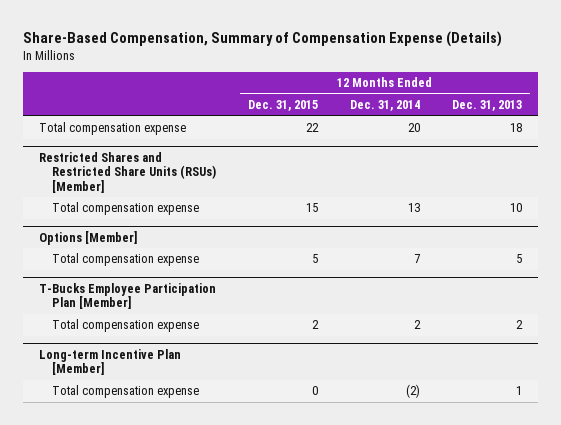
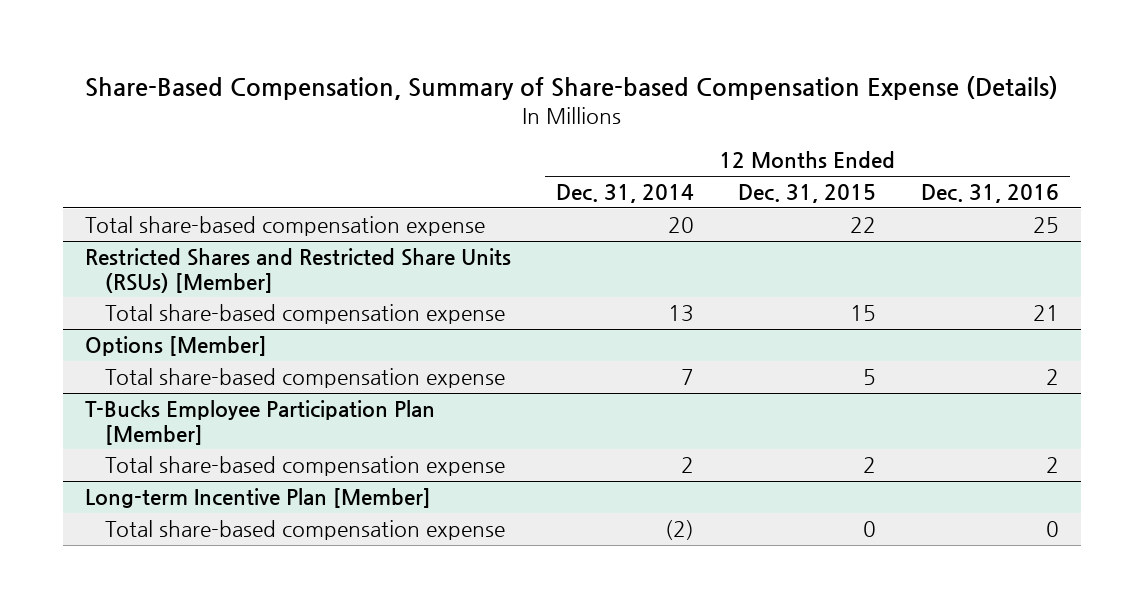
- Share-Based Compensation, Summary of Compensation Expense (Details)
+ Share-Based Compensation, Summary of Share-based Compensation Expense (Details)
- | 12 Months Ended Dec. 31, 2015 | 12 Months Ended Dec. 31, 2014 | 12 Months Ended Dec. 31, 2013
+ | 12 Months Ended Dec. 31, 2014 | 12 Months Ended Dec. 31, 2015 | 12 Months Ended Dec. 31, 2016
- Total compensation expense | 22 | 20 | 18
+ Total share-based compensation expense | 20 | 22 | 25
@ Restricted Shares and Restricted Share Units (RSUs) [Member]
- Total compensation expense | 15 | 13 | 10
+ Total share-based compensation expense | 13 | 15 | 21
@ Options [Member]
- Total compensation expense | 5 | 7 | 5
+ Total share-based compensation expense | 7 | 5 | 2
@ T-Bucks Employee Participation Plan [Member]
- Total compensation expense | 2 | 2 | 2
+ Total share-based compensation expense | 2 | 2 | 2
@ Long-term Incentive Plan [Member]
- Total compensation expense | 0 | (2) | 1
+ Total share-based compensation expense | (2) | 0 | 0

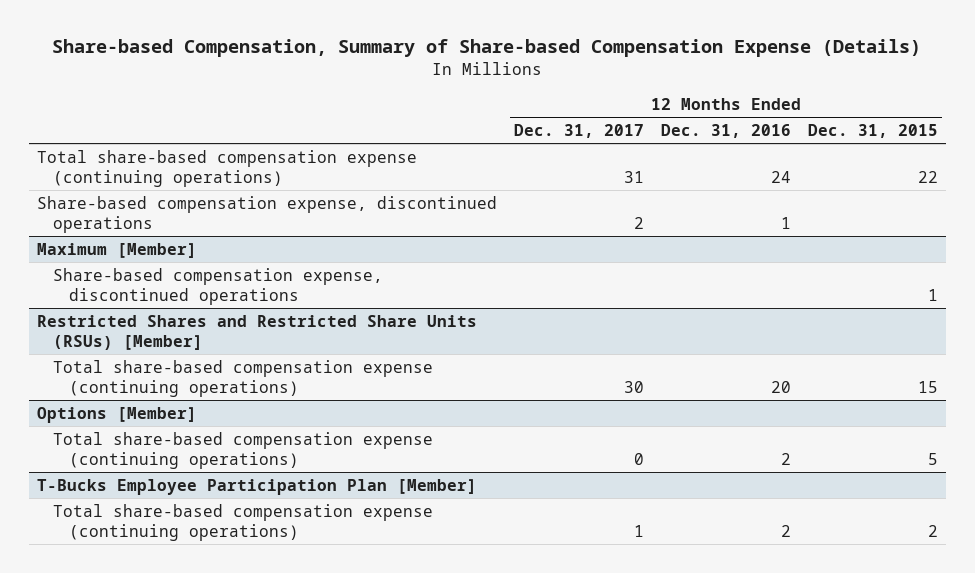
- Share-Based Compensation, Summary of Share-based Compensation Expense (Details)
+ Share-based Compensation, Summary of Share-based Compensation Expense (Details)
- | 12 Months Ended Dec. 31, 2014 | 12 Months Ended Dec. 31, 2015 | 12 Months Ended Dec. 31, 2016
+ | 12 Months Ended Dec. 31, 2017 | 12 Months Ended Dec. 31, 2016 | 12 Months Ended Dec. 31, 2015
- Total share-based compensation expense | 20 | 22 | 25
+ Total share-based compensation expense (continuing operations) | 31 | 24 | 22
+ Share-based compensation expense, discontinued operations | 2 | 1 |
+ Maximum [Member]
+ Share-based compensation expense, discontinued operations | | | 1
@ Restricted Shares and Restricted Share Units (RSUs) [Member]
- Total share-based compensation expense | 13 | 15 | 21
+ Total share-based compensation expense (continuing operations) | 30 | 20 | 15
@ Options [Member]
- Total share-based compensation expense | 7 | 5 | 2
+ Total share-based compensation expense (continuing operations) | 0 | 2 | 5
@ T-Bucks Employee Participation Plan [Member]
- Total share-based compensation expense | 2 | 2 | 2
- Long-term Incentive Plan [Member]
- Total share-based compensation expense | (2) | 0 | 0
@ T-Bucks Employee Participation Plan [Member]
+ Total share-based compensation expense (continuing operations) | 1 | 2 | 2

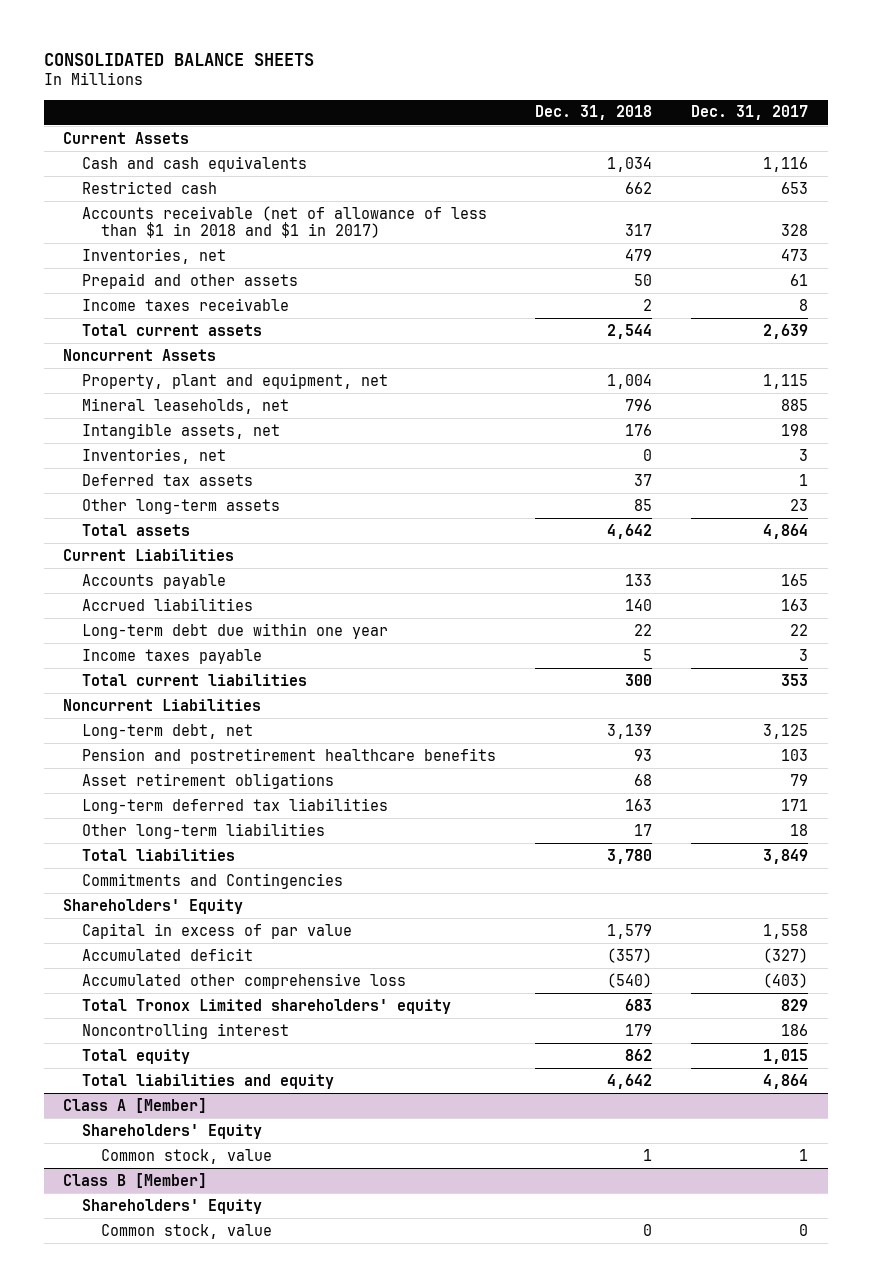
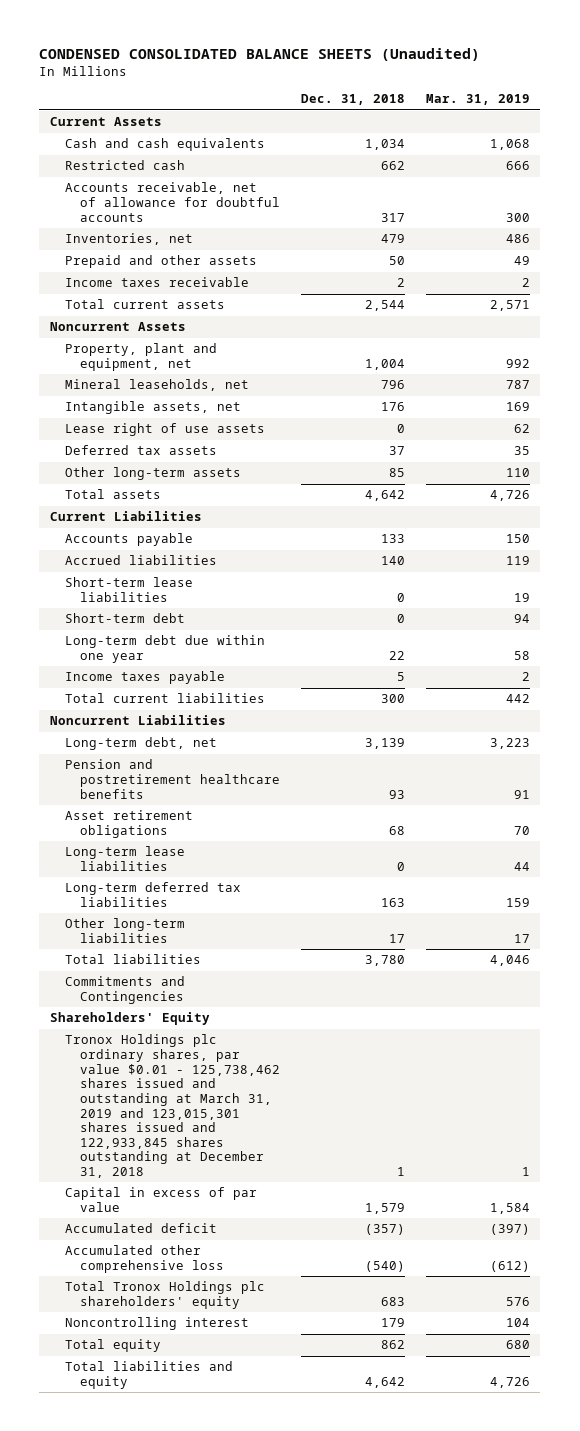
- CONSOLIDATED BALANCE SHEETS
+ CONDENSED CONSOLIDATED BALANCE SHEETS (Unaudited)
- | Dec. 31, 2018 | Dec. 31, 2017
+ | Dec. 31, 2018 | Mar. 31, 2019
- Accounts receivable (net of allowance of less than $1 in 2018 and $1 in 2017) | 317 | 328
+ Accounts receivable, net of allowance for doubtful accounts | 317 | 300
- Inventories, net | 0 | 3
+ Lease right of use assets | 0 | 62
+ Short-term lease liabilities | 0 | 19
+ Short-term debt | 0 | 94
+ Long-term lease liabilities | 0 | 44
+ Tronox Holdings plc ordinary shares, par value $0.01 - 125,738,462 shares issued and outstanding at March 31, 2019 and 123,015,301 shares issued and 122,933,845 shares outstanding at December 31, 2018 | 1 | 1
- Total Tronox Limited shareholders' equity | 683 | 829
+ Total Tronox Holdings plc shareholders' equity | 683 | 576
- Class A [Member]
- Shareholders' Equity
- Common stock, value | 1 | 1
- Class B [Member]
- Shareholders' Equity
- Common stock, value | 0 | 0

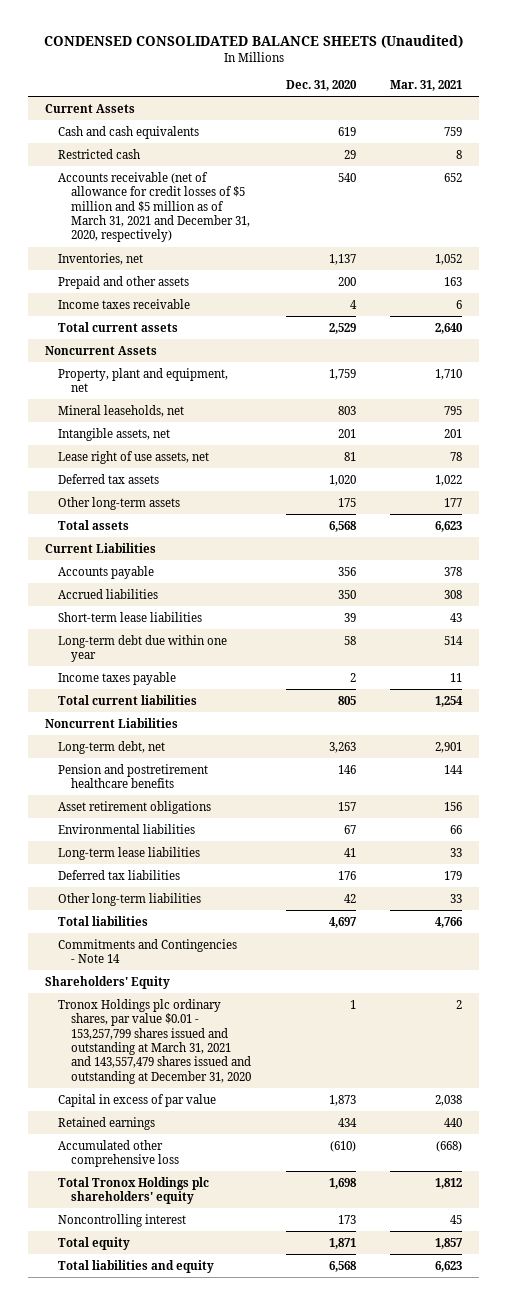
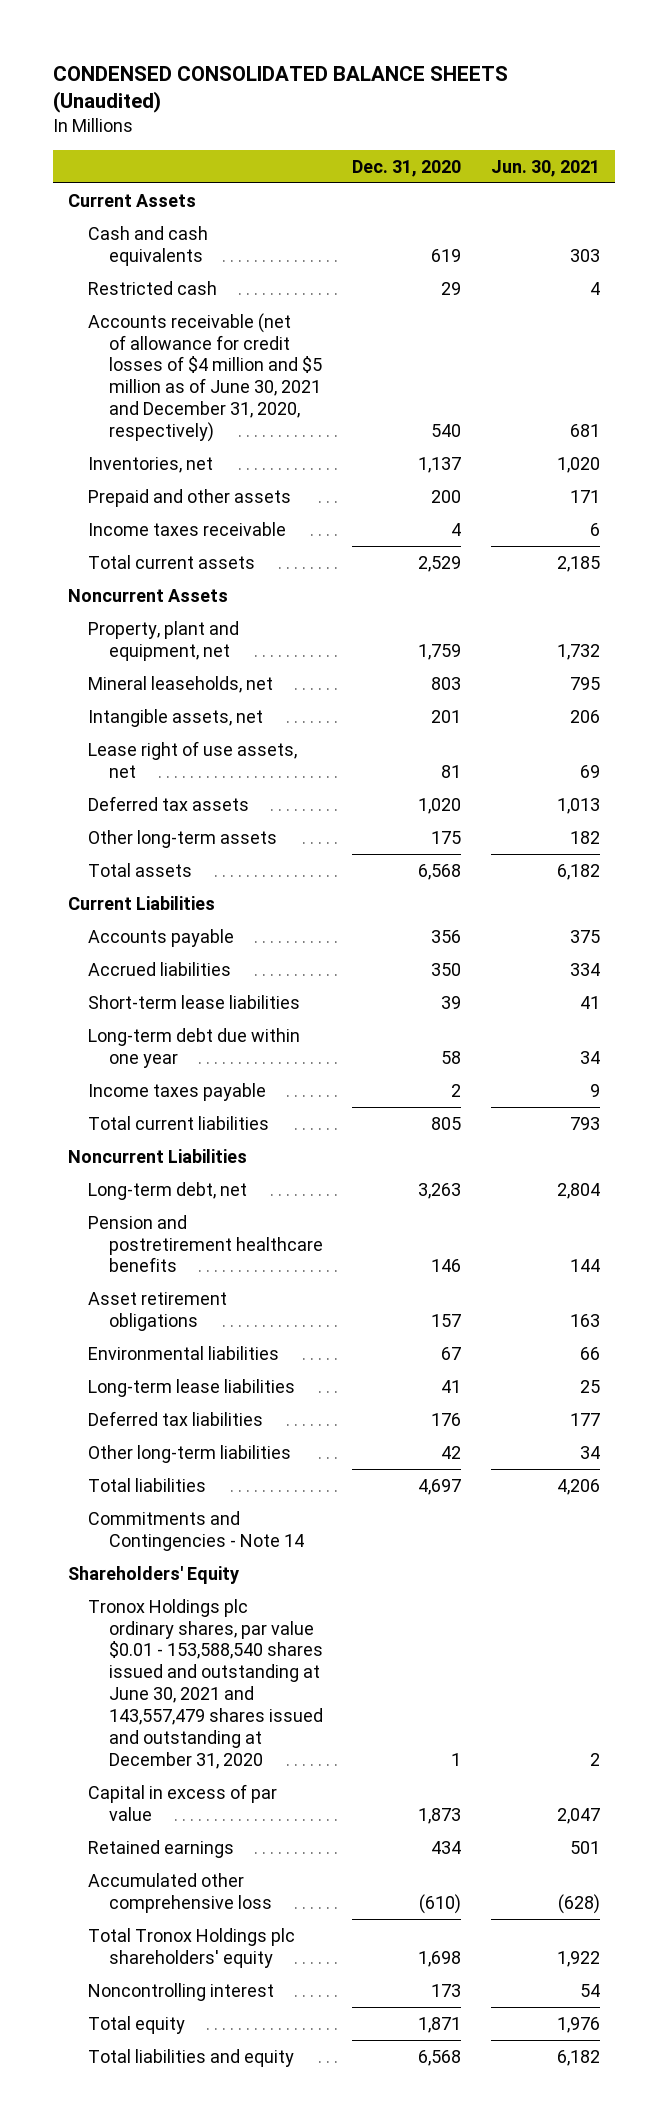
- | Dec. 31, 2020 | Mar. 31, 2021
+ | Dec. 31, 2020 | Jun. 30, 2021
- Accounts receivable (net of allowance for credit losses of $5 million and $5 million as of March 31, 2021 and December 31, 2020, respectively) | 540 | 652
+ Accounts receivable (net of allowance for credit losses of $4 million and $5 million as of June 30, 2021 and December 31, 2020, respectively) | 540 | 681
- Tronox Holdings plc ordinary shares, par value $0.01 - 153,257,799 shares issued and outstanding at March 31, 2021 and 143,557,479 shares issued and outstanding at December 31, 2020 | 1 | 2
+ Tronox Holdings plc ordinary shares, par value $0.01 - 153,588,540 shares issued and outstanding at June 30, 2021 and 143,557,479 shares issued and outstanding at December 31, 2020 | 1 | 2

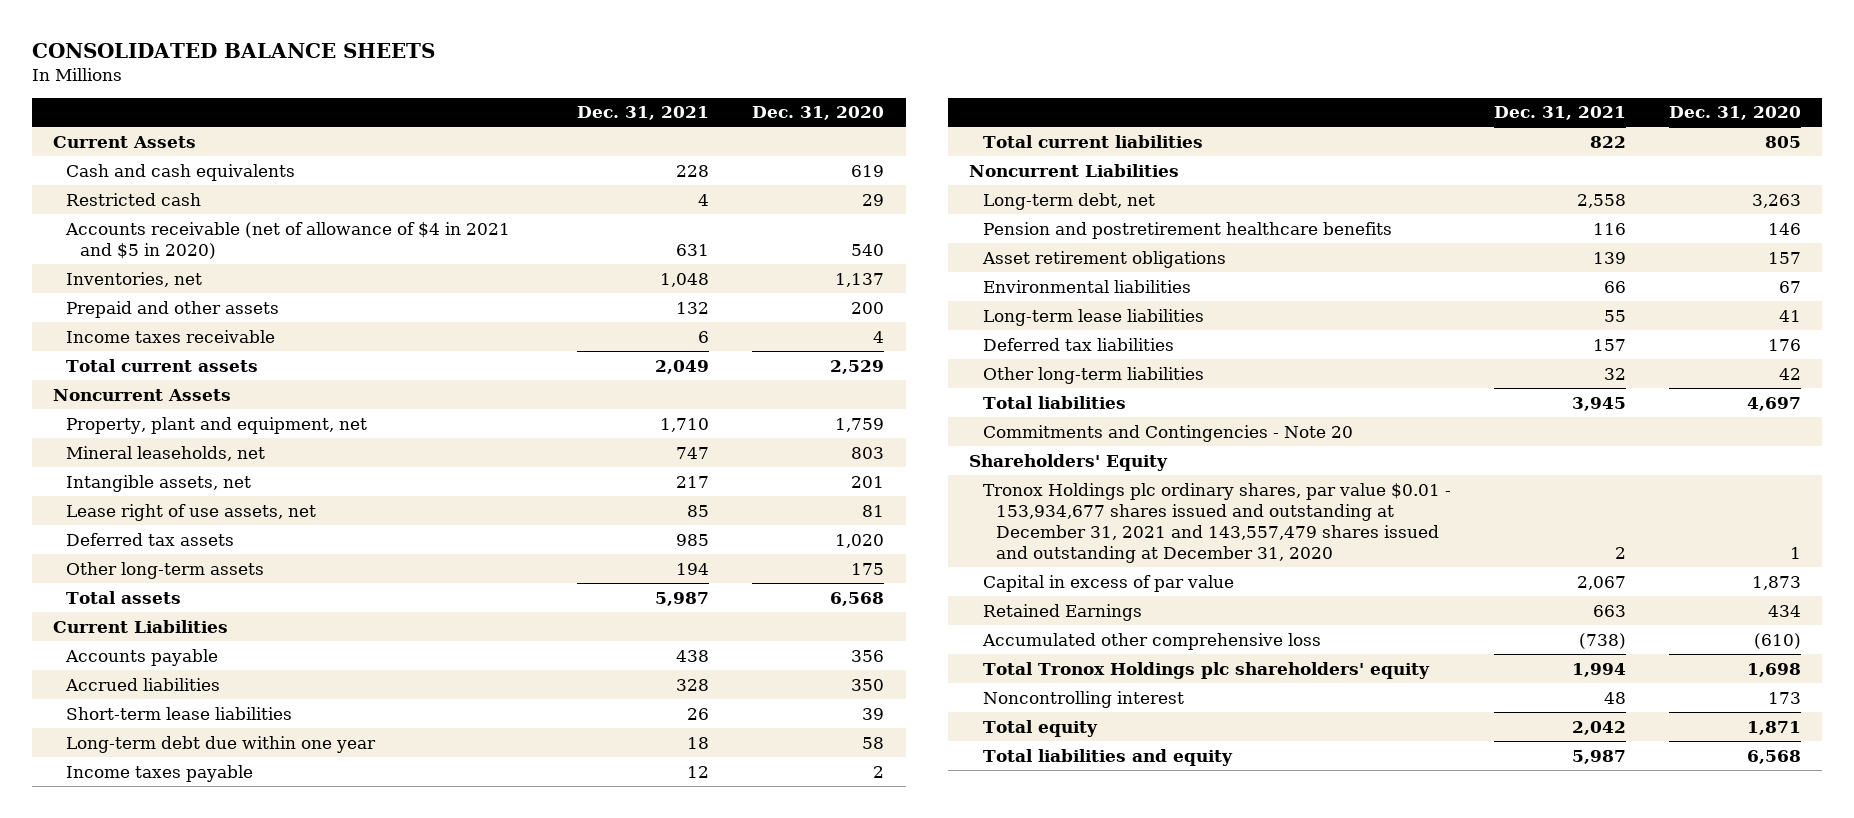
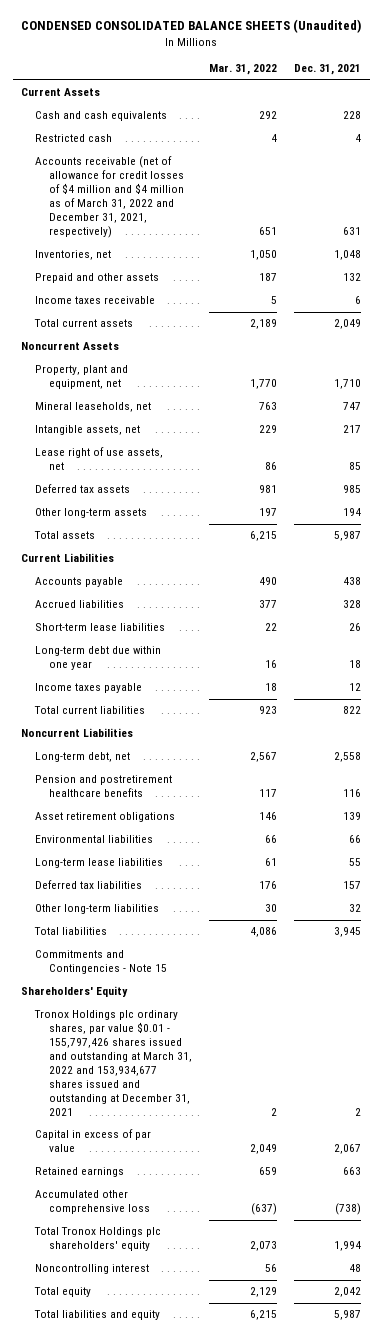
- CONSOLIDATED BALANCE SHEETS
+ CONDENSED CONSOLIDATED BALANCE SHEETS (Unaudited)
- | Dec. 31, 2021 | Dec. 31, 2020
+ | Mar. 31, 2022 | Dec. 31, 2021
- Accounts receivable (net of allowance of $4 in 2021 and $5 in 2020) | 631 | 540
+ Accounts receivable (net of allowance for credit losses of $4 million and $4 million as of March 31, 2022 and December 31, 2021, respectively) | 651 | 631
- Commitments and Contingencies - Note 20
+ Commitments and Contingencies - Note 15
- Tronox Holdings plc ordinary shares, par value $0.01 - 153,934,677 shares issued and outstanding at December 31, 2021 and 143,557,479 shares issued and outstanding at December 31, 2020 | 2 | 1
+ Tronox Holdings plc ordinary shares, par value $0.01 - 155,797,426 shares issued and outstanding at March 31, 2022 and 153,934,677 shares issued and outstanding at December 31, 2021 | 2 | 2
- Retained Earnings | 663 | 434
+ Retained earnings | 659 | 663

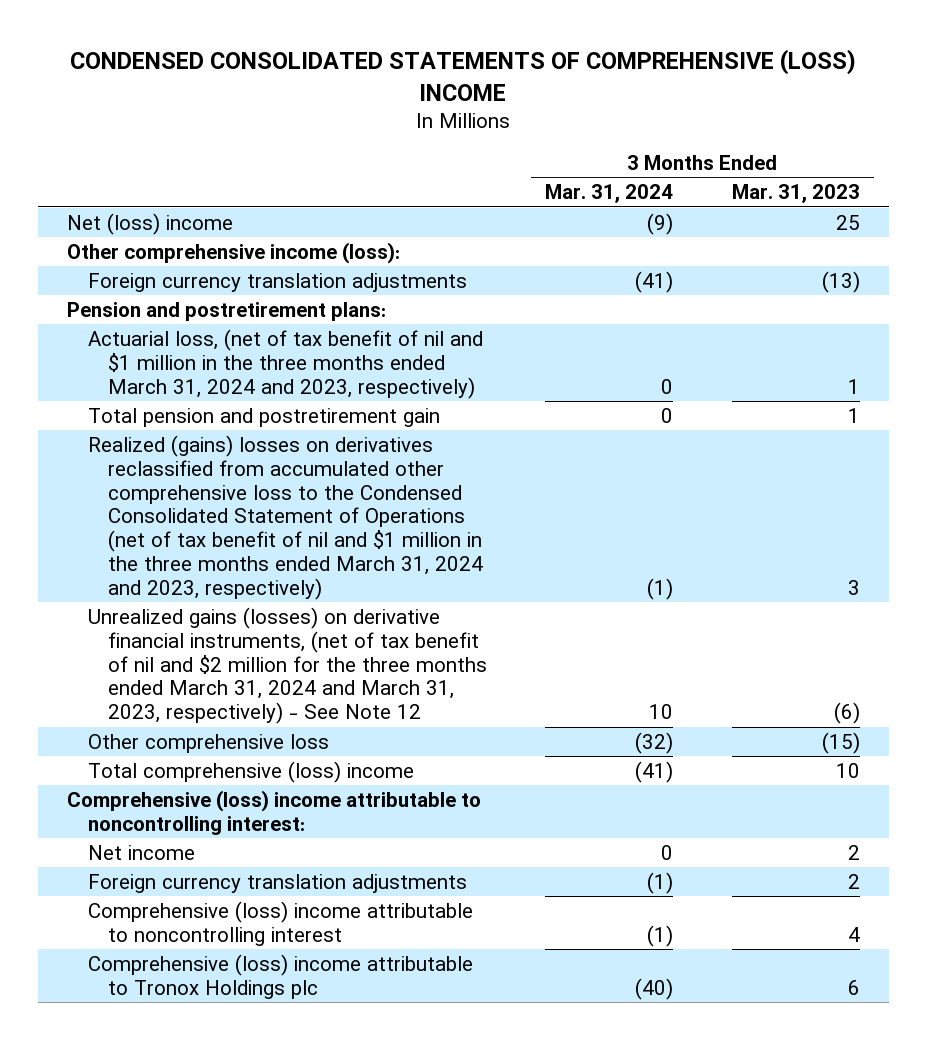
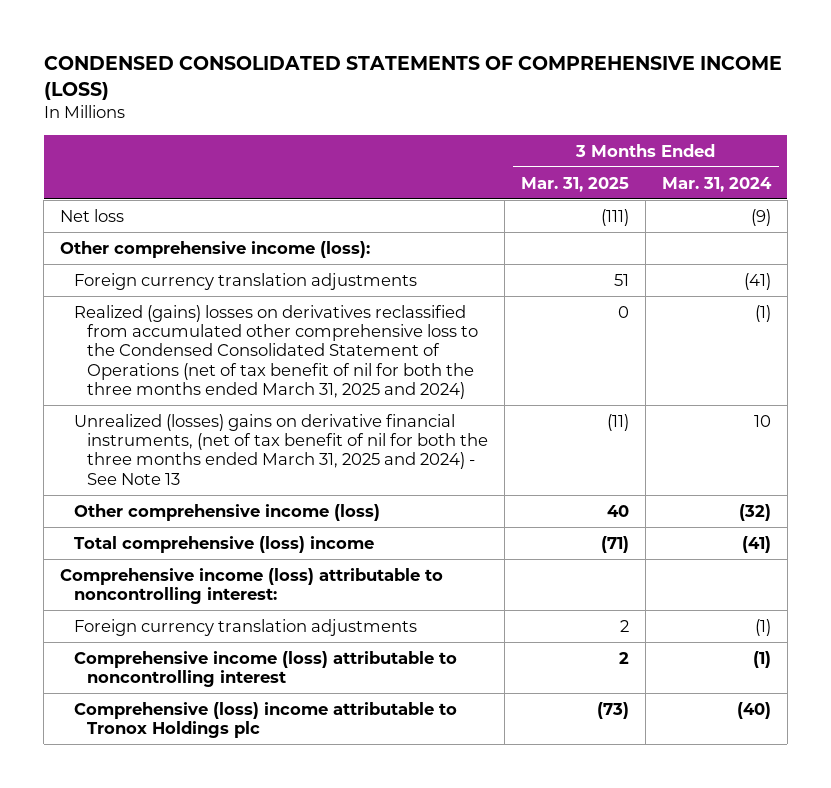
- CONDENSED CONSOLIDATED STATEMENTS OF COMPREHENSIVE (LOSS) INCOME
+ CONDENSED CONSOLIDATED STATEMENTS OF COMPREHENSIVE INCOME (LOSS)
- | 3 Months Ended Mar. 31, 2024 | 3 Months Ended Mar. 31, 2023
+ | 3 Months Ended Mar. 31, 2025 | 3 Months Ended Mar. 31, 2024
- Net (loss) income | (9) | 25
+ Net loss | (111) | (9)
- Pension and postretirement plans:
- Actuarial loss, (net of tax benefit of nil and $1 million in the three months ended March 31, 2024 and 2023, respectively) | 0 | 1
- Total pension and postretirement gain | 0 | 1
- Realized (gains) losses on derivatives reclassified from accumulated other comprehensive loss to the Condensed Consolidated Statement of Operations (net of tax benefit of nil and $1 million in the three months ended March 31, 2024 and 2023, respectively) | (1) | 3
- Unrealized gains (losses) on derivative financial instruments, (net of tax benefit of nil and $2 million for the three months ended March 31, 2024 and March 31, 2023, respectively) - See Note 12 | 10 | (6)
- Other comprehensive loss | (32) | (15)
+ Realized (gains) losses on derivatives reclassified from accumulated other comprehensive loss to the Condensed Consolidated Statement of Operations (net of tax benefit of nil for both the three months ended March 31, 2025 and 2024) | 0 | (1)
+ Unrealized (losses) gains on derivative financial instruments, (net of tax benefit of nil for both the three months ended March 31, 2025 and 2024) - See Note 13 | (11) | 10
+ Other comprehensive income (loss) | 40 | (32)
- Comprehensive (loss) income attributable to noncontrolling interest:
- Net income | 0 | 2
+ Comprehensive income (loss) attributable to noncontrolling interest:
- Comprehensive (loss) income attributable to noncontrolling interest | (1) | 4
+ Comprehensive income (loss) attributable to noncontrolling interest | 2 | (1)

